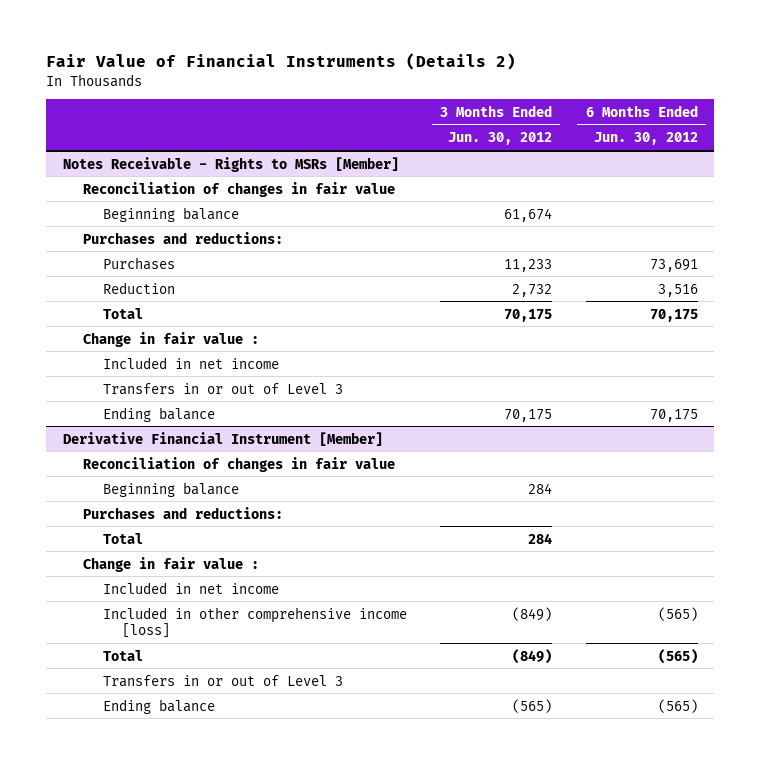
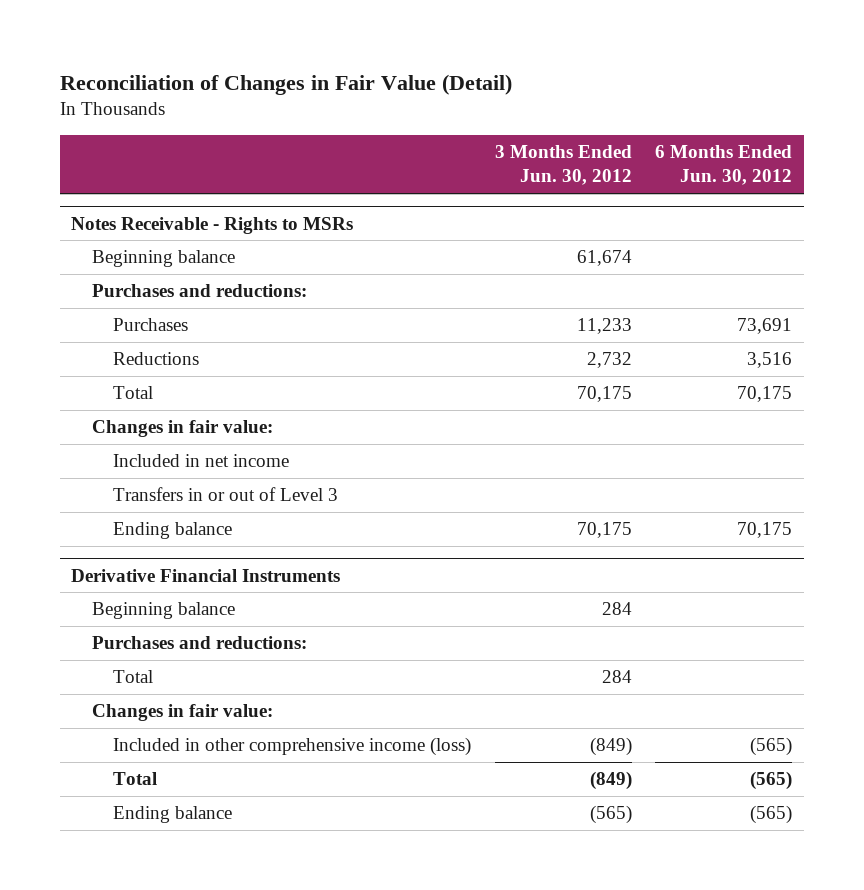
- Fair Value of Financial Instruments (Details 2)
+ Reconciliation of Changes in Fair Value (Detail)
- Notes Receivable - Rights to MSRs [Member]
- Reconciliation of changes in fair value
+ Notes Receivable - Rights to MSRs
- Reduction | 2,732 | 3,516
+ Reductions | 2,732 | 3,516
- Change in fair value :
+ Changes in fair value:
- Derivative Financial Instrument [Member]
- Reconciliation of changes in fair value
+ Derivative Financial Instruments
- Change in fair value :
- Included in net income
- Included in other comprehensive income [loss] | (849) | (565)
+ Changes in fair value:
+ Included in other comprehensive income (loss) | (849) | (565)
- Transfers in or out of Level 3

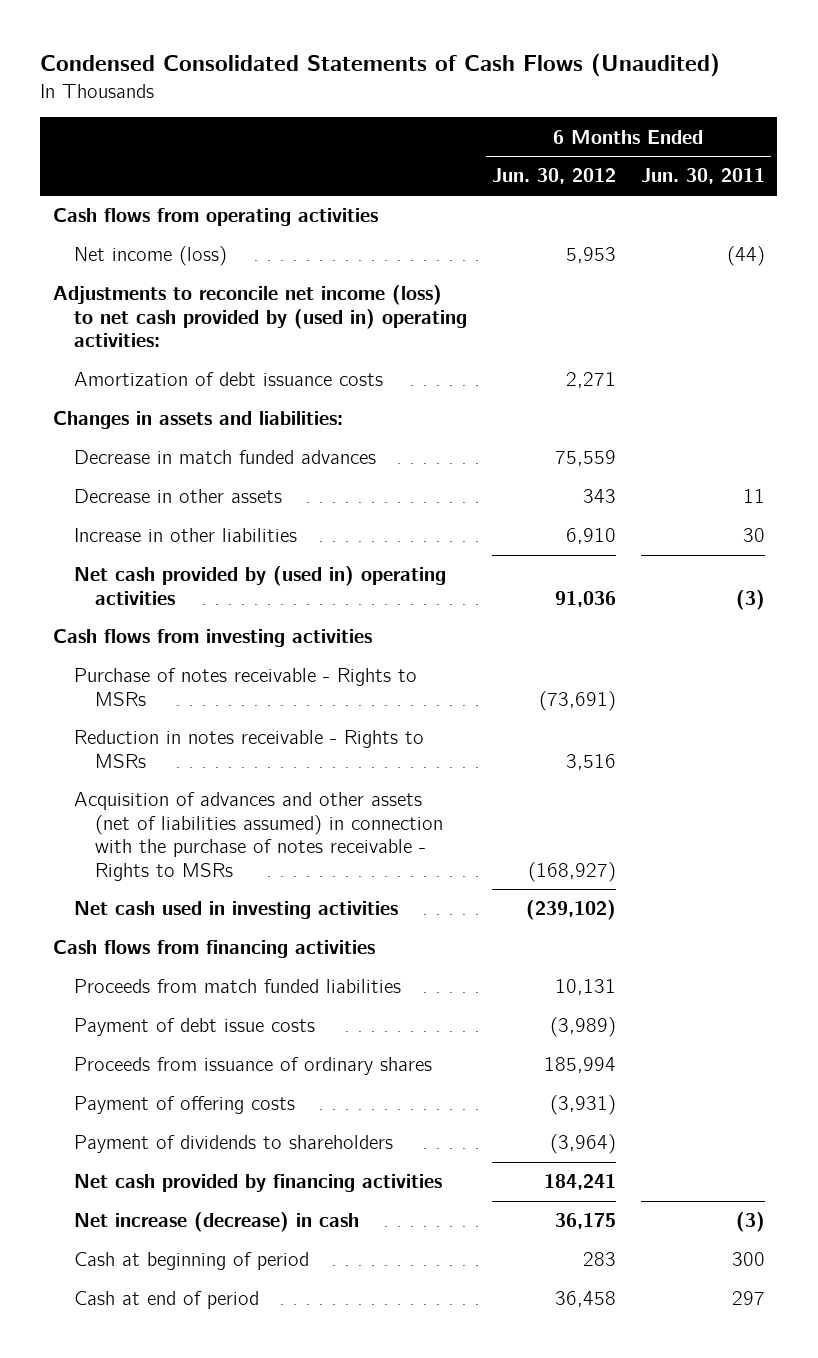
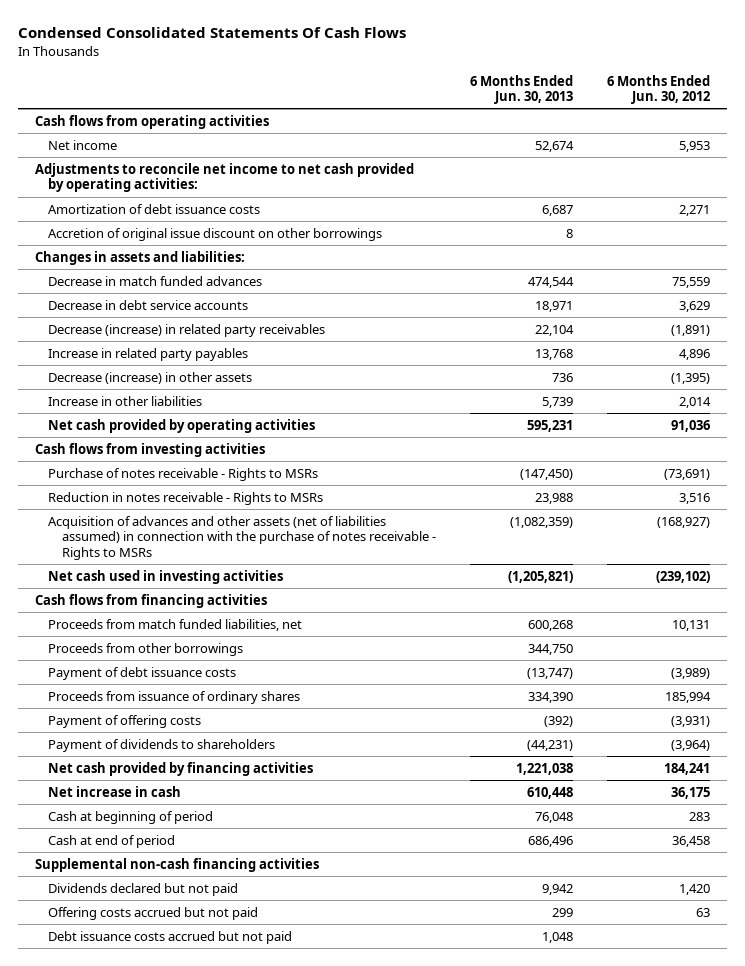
- Condensed Consolidated Statements of Cash Flows (Unaudited)
+ Condensed Consolidated Statements Of Cash Flows
- | 6 Months Ended Jun. 30, 2012 | 6 Months Ended Jun. 30, 2011
+ | 6 Months Ended Jun. 30, 2013 | 6 Months Ended Jun. 30, 2012
- Net income (loss) | 5,953 | (44)
- Adjustments to reconcile net income (loss) to net cash provided by (used in) operating activities:
+ Net income | 52,674 | 5,953
+ Adjustments to reconcile net income to net cash provided by operating activities:
+ Accretion of original issue discount on other borrowings | 8 |
- Decrease in other assets | 343 | 11
- Increase in other liabilities | 6,910 | 30
- Net cash provided by (used in) operating activities | 91,036 | (3)
+ Decrease in debt service accounts | 18,971 | 3,629
+ Decrease (increase) in related party receivables | 22,104 | (1,891)
+ Increase in related party payables | 13,768 | 4,896
+ Decrease (increase) in other assets | 736 | (1,395)
+ Increase in other liabilities | 5,739 | 2,014
+ Net cash provided by operating activities | 595,231 | 91,036
- Proceeds from match funded liabilities | 10,131 |
- Payment of debt issue costs | (3,989) |
+ Proceeds from match funded liabilities, net | 600,268 | 10,131
+ Proceeds from other borrowings | 344,750 |
+ Payment of debt issuance costs | (13,747) | (3,989)
- Net increase (decrease) in cash | 36,175 | (3)
+ Net increase in cash | 610,448 | 36,175
+ Supplemental non-cash financing activities
+ Dividends declared but not paid | 9,942 | 1,420
+ Offering costs accrued but not paid | 299 | 63
+ Debt issuance costs accrued but not paid | 1,048 |

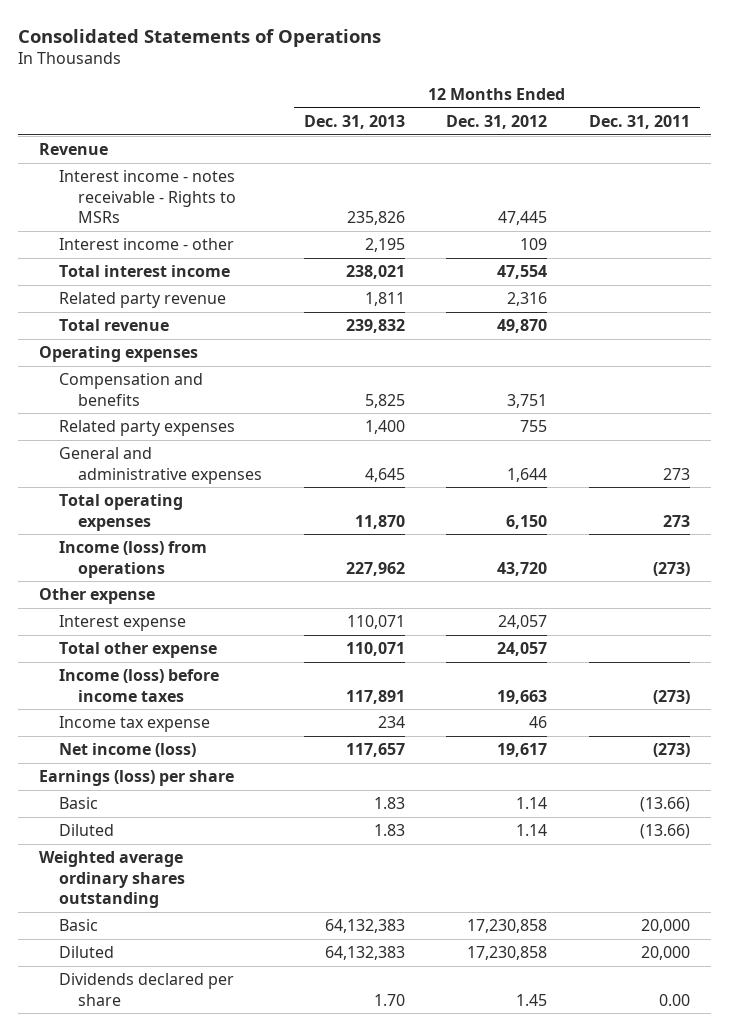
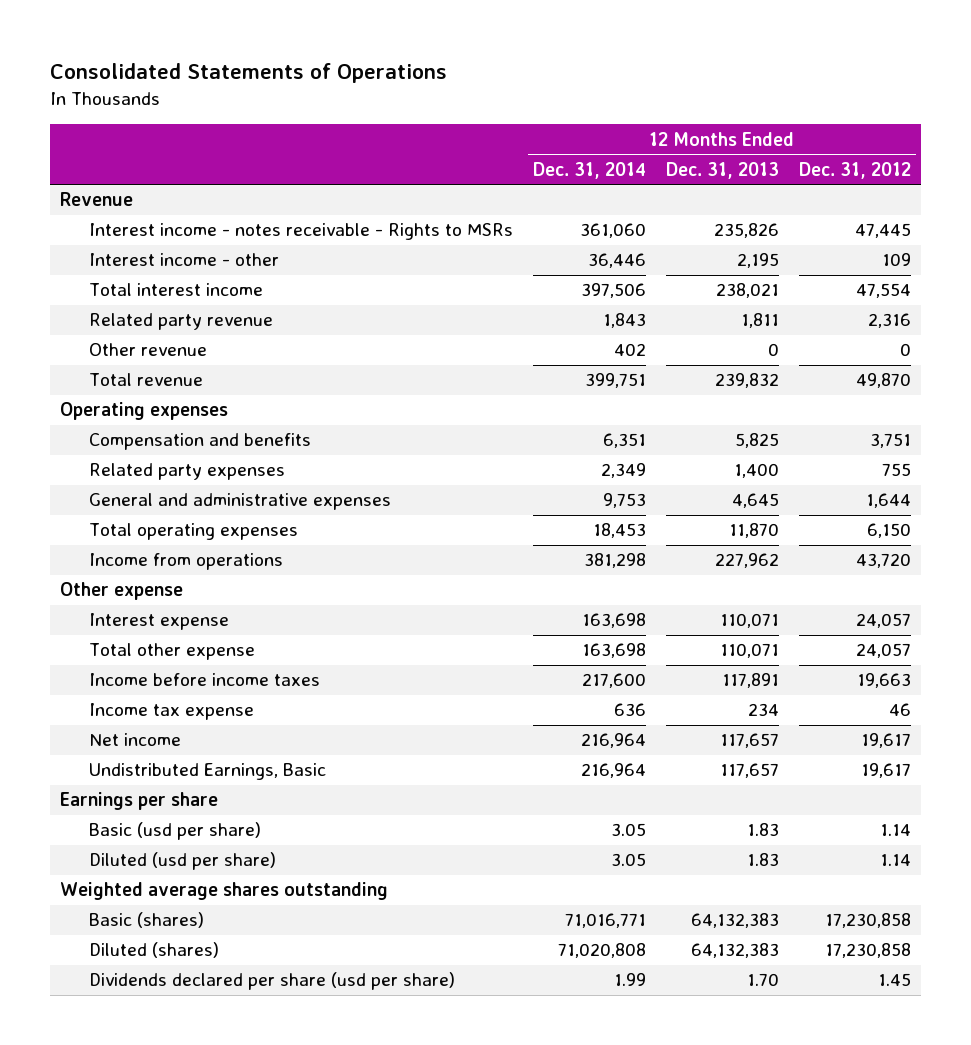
- | 12 Months Ended Dec. 31, 2013 | 12 Months Ended Dec. 31, 2012 | 12 Months Ended Dec. 31, 2011
+ | 12 Months Ended Dec. 31, 2014 | 12 Months Ended Dec. 31, 2013 | 12 Months Ended Dec. 31, 2012
+ Other revenue | 402 | 0 | 0
- Income (loss) from operations | 227,962 | 43,720 | (273)
+ Income from operations | 381,298 | 227,962 | 43,720
- Income (loss) before income taxes | 117,891 | 19,663 | (273)
+ Income before income taxes | 217,600 | 117,891 | 19,663
- Net income (loss) | 117,657 | 19,617 | (273)
- Earnings (loss) per share
- Basic | 1.83 | 1.14 | (13.66)
- Diluted | 1.83 | 1.14 | (13.66)
- Weighted average ordinary shares outstanding
- Basic | 64,132,383 | 17,230,858 | 20,000
- Diluted | 64,132,383 | 17,230,858 | 20,000
- Dividends declared per share | 1.70 | 1.45 | 0.00
+ Net income | 216,964 | 117,657 | 19,617
+ Undistributed Earnings, Basic | 216,964 | 117,657 | 19,617
+ Earnings per share
+ Basic (usd per share) | 3.05 | 1.83 | 1.14
+ Diluted (usd per share) | 3.05 | 1.83 | 1.14
+ Weighted average shares outstanding
+ Basic (shares) | 71,016,771 | 64,132,383 | 17,230,858
+ Diluted (shares) | 71,020,808 | 64,132,383 | 17,230,858
+ Dividends declared per share (usd per share) | 1.99 | 1.70 | 1.45

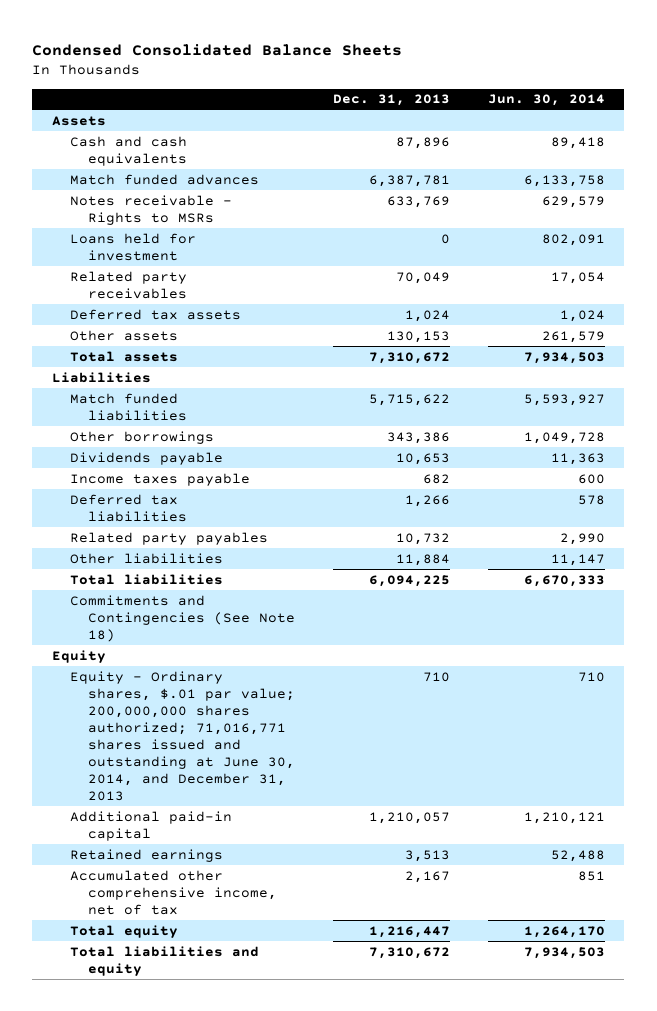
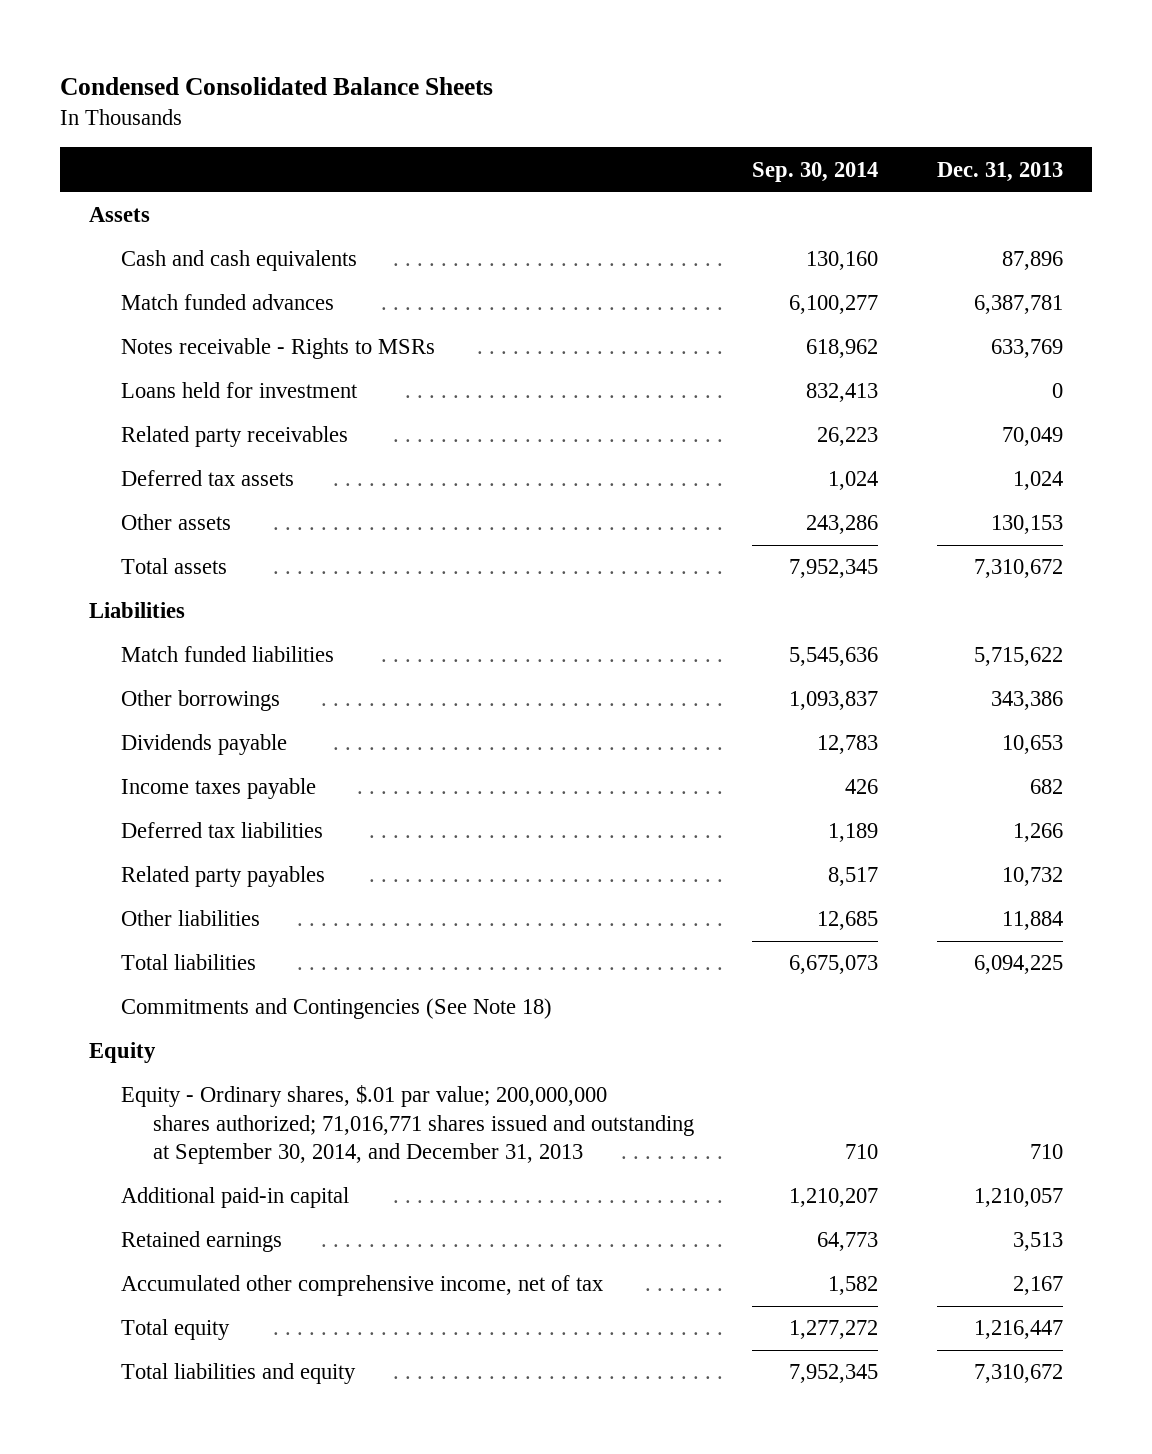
- | Dec. 31, 2013 | Jun. 30, 2014
+ | Sep. 30, 2014 | Dec. 31, 2013
- Equity - Ordinary shares, $.01 par value; 200,000,000 shares authorized; 71,016,771 shares issued and outstanding at June 30, 2014, and December 31, 2013 | 710 | 710
+ Equity - Ordinary shares, $.01 par value; 200,000,000 shares authorized; 71,016,771 shares issued and outstanding at September 30, 2014, and December 31, 2013 | 710 | 710

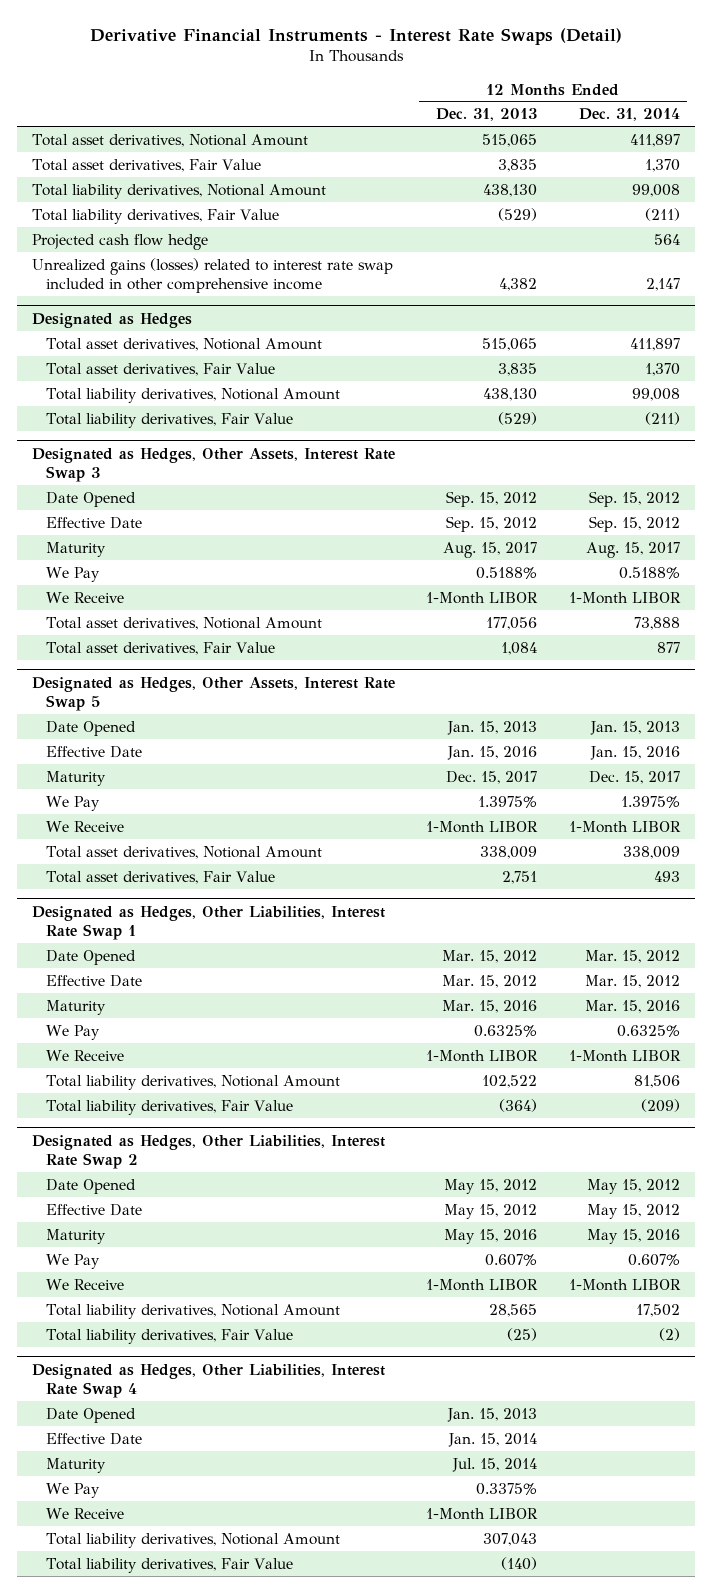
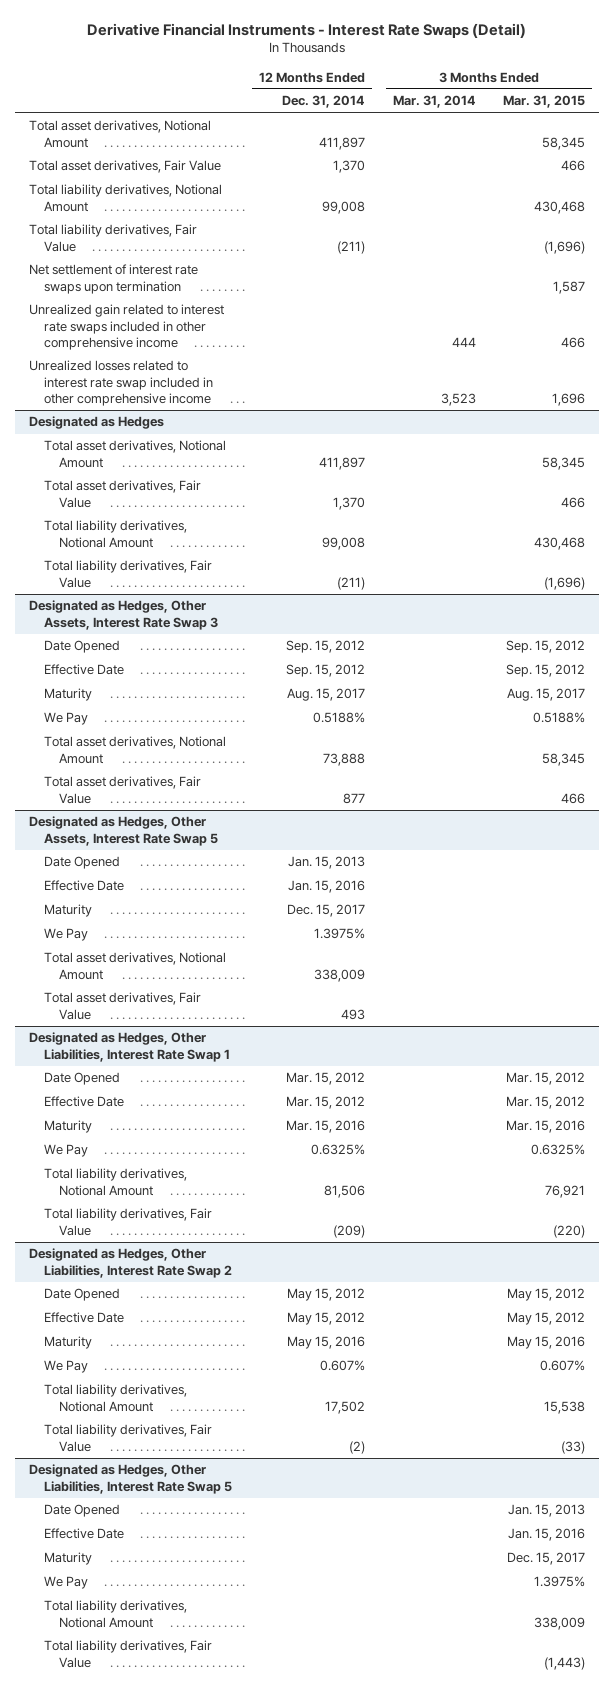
- | 12 Months Ended Dec. 31, 2013 | 12 Months Ended Dec. 31, 2014
+ | 12 Months Ended Dec. 31, 2014 | 3 Months Ended Mar. 31, 2014 | 3 Months Ended Mar. 31, 2015
- Projected cash flow hedge | | 564
- Unrealized gains (losses) related to interest rate swap included in other comprehensive income | 4,382 | 2,147
+ Net settlement of interest rate swaps upon termination | | | 1,587
+ Unrealized gain related to interest rate swaps included in other comprehensive income | | 444 | 466
+ Unrealized losses related to interest rate swap included in other comprehensive income | | 3,523 | 1,696
@ Designated as Hedges, Other Assets, Interest Rate Swap 3
- We Receive | 1-Month LIBOR | 1-Month LIBOR
@ Designated as Hedges, Other Assets, Interest Rate Swap 5
- We Receive | 1-Month LIBOR | 1-Month LIBOR
@ Designated as Hedges, Other Liabilities, Interest Rate Swap 1
- We Receive | 1-Month LIBOR | 1-Month LIBOR
@ Designated as Hedges, Other Liabilities, Interest Rate Swap 2
- We Receive | 1-Month LIBOR | 1-Month LIBOR
- Designated as Hedges, Other Liabilities, Interest Rate Swap 4
+ Designated as Hedges, Other Liabilities, Interest Rate Swap 5
- We Receive | 1-Month LIBOR |

